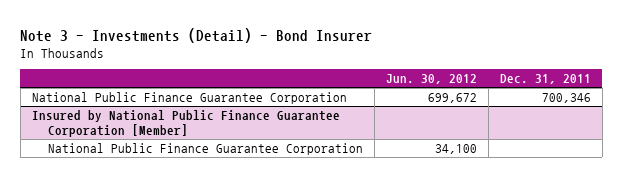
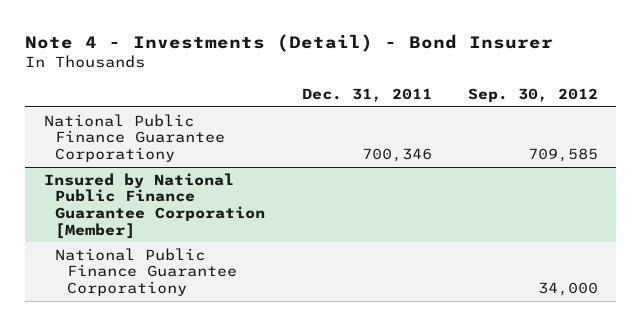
- Note 3 - Investments (Detail) - Bond Insurer
+ Note 4 - Investments (Detail) - Bond Insurer
- | Jun. 30, 2012 | Dec. 31, 2011
+ | Dec. 31, 2011 | Sep. 30, 2012
- National Public Finance Guarantee Corporation | 699,672 | 700,346
+ National Public Finance Guarantee Corporationy | 700,346 | 709,585
@ Insured by National Public Finance Guarantee Corporation [Member]
- National Public Finance Guarantee Corporation | 34,100 |
+ National Public Finance Guarantee Corporationy | | 34,000

